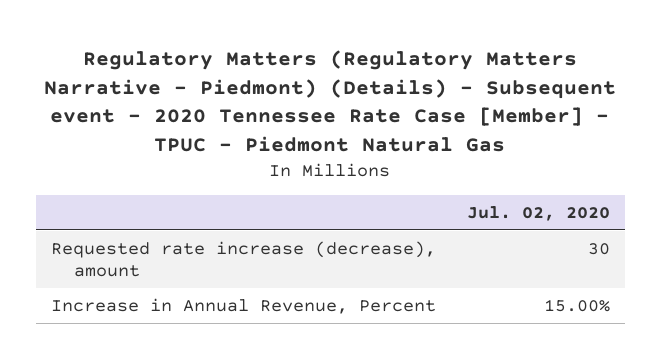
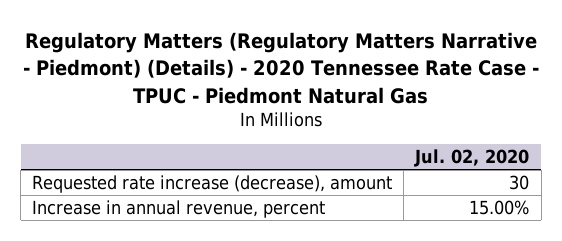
- Regulatory Matters (Regulatory Matters Narrative - Piedmont) (Details) - Subsequent event - 2020 Tennessee Rate Case [Member] - TPUC - Piedmont Natural Gas
+ Regulatory Matters (Regulatory Matters Narrative - Piedmont) (Details) - 2020 Tennessee Rate Case - TPUC - Piedmont Natural Gas
- Increase in Annual Revenue, Percent | 15.00%
+ Increase in annual revenue, percent | 15.00%

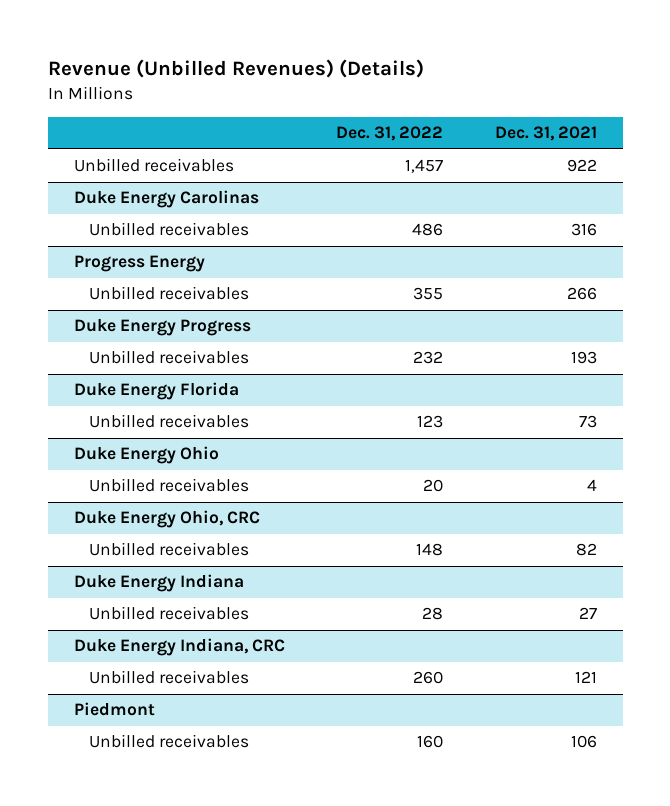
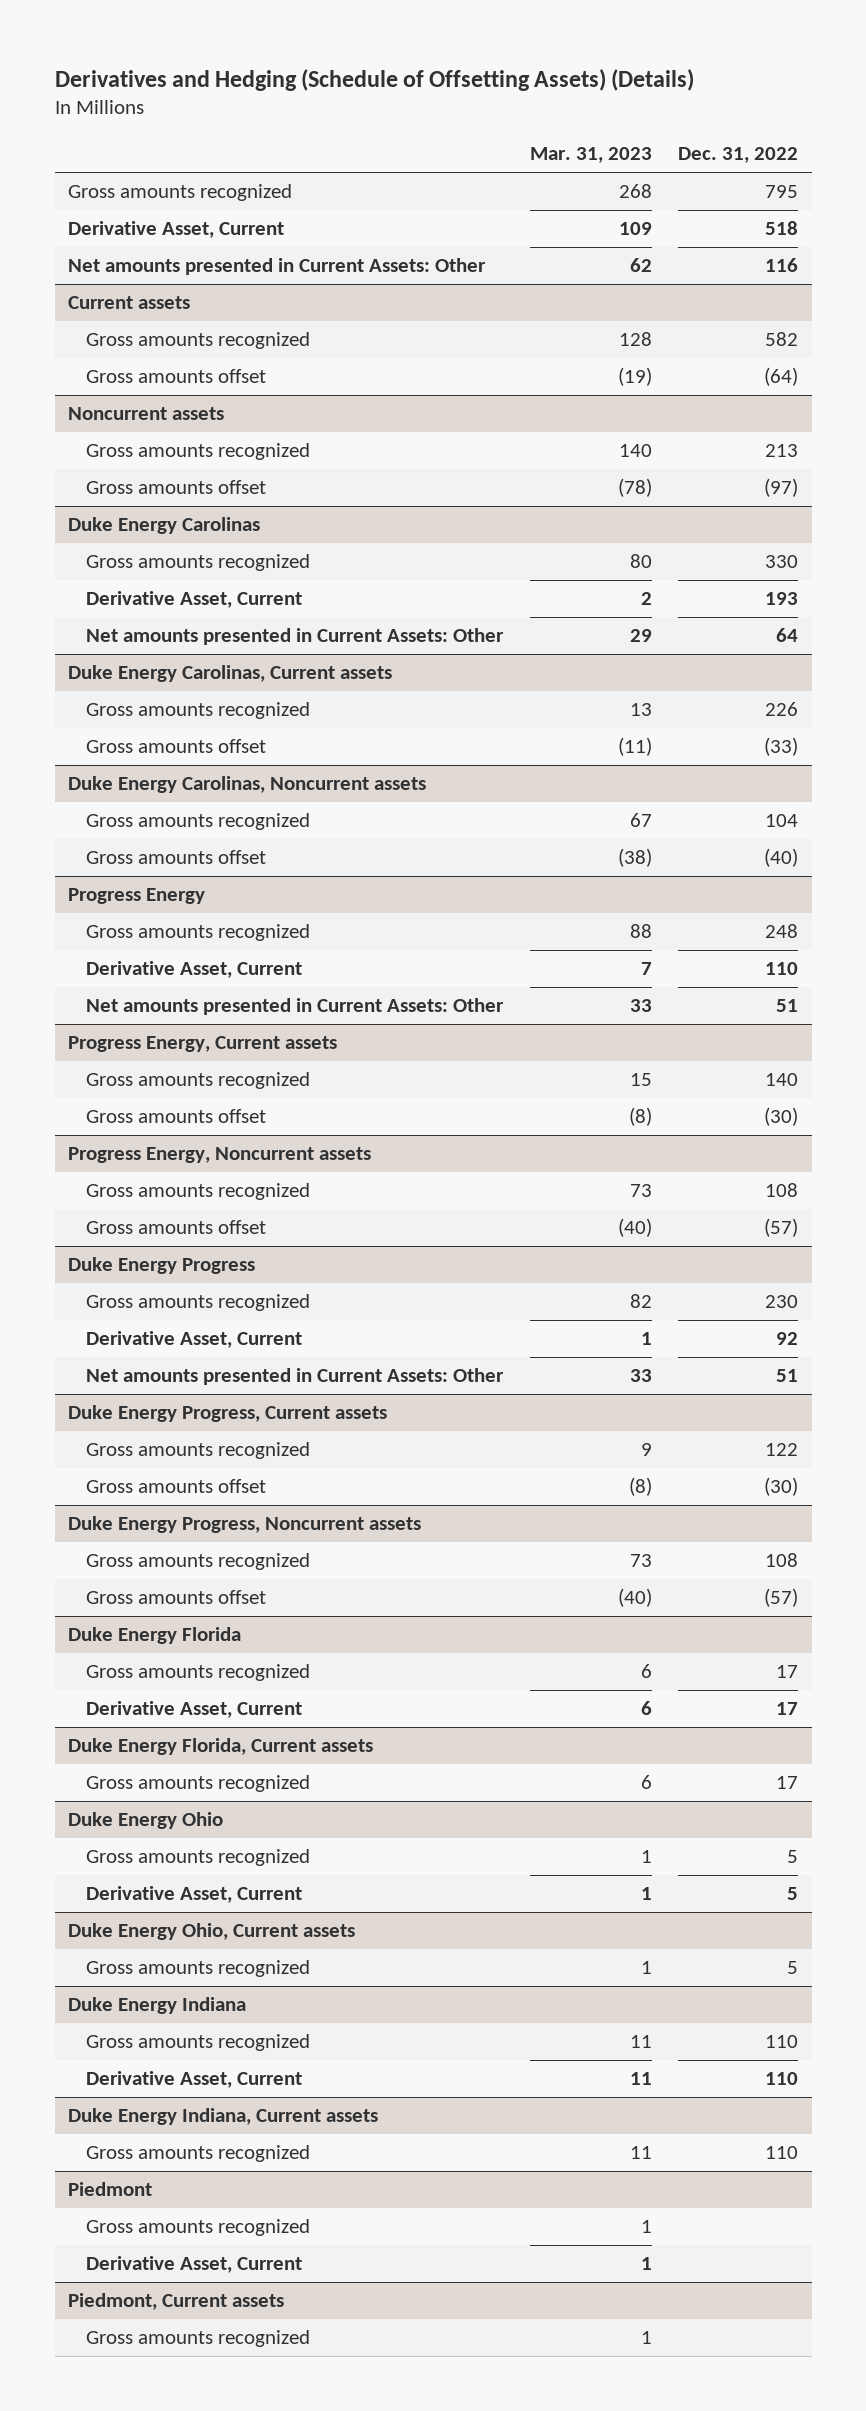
- Revenue (Unbilled Revenues) (Details)
+ Derivatives and Hedging (Schedule of Offsetting Assets) (Details)
- | Dec. 31, 2022 | Dec. 31, 2021
+ | Mar. 31, 2023 | Dec. 31, 2022
- Unbilled receivables | 1,457 | 922
+ Gross amounts recognized | 268 | 795
+ Derivative Asset, Current | 109 | 518
+ Net amounts presented in Current Assets: Other | 62 | 116
+ Current assets
+ Gross amounts recognized | 128 | 582
+ Gross amounts offset | (19) | (64)
+ Noncurrent assets
+ Gross amounts recognized | 140 | 213
+ Gross amounts offset | (78) | (97)
@ Duke Energy Carolinas
- Unbilled receivables | 486 | 316
+ Gross amounts recognized | 80 | 330
+ Derivative Asset, Current | 2 | 193
+ Net amounts presented in Current Assets: Other | 29 | 64
+ Duke Energy Carolinas, Current assets
+ Gross amounts recognized | 13 | 226
+ Gross amounts offset | (11) | (33)
+ Duke Energy Carolinas, Noncurrent assets
+ Gross amounts recognized | 67 | 104
+ Gross amounts offset | (38) | (40)
@ Progress Energy
- Unbilled receivables | 355 | 266
+ Gross amounts recognized | 88 | 248
+ Derivative Asset, Current | 7 | 110
+ Net amounts presented in Current Assets: Other | 33 | 51
+ Progress Energy, Current assets
+ Gross amounts recognized | 15 | 140
+ Gross amounts offset | (8) | (30)
+ Progress Energy, Noncurrent assets
+ Gross amounts recognized | 73 | 108
+ Gross amounts offset | (40) | (57)
@ Duke Energy Progress
- Unbilled receivables | 232 | 193
+ Gross amounts recognized | 82 | 230
+ Derivative Asset, Current | 1 | 92
+ Net amounts presented in Current Assets: Other | 33 | 51
+ Duke Energy Progress, Current assets
+ Gross amounts recognized | 9 | 122
+ Gross amounts offset | (8) | (30)
+ Duke Energy Progress, Noncurrent assets
+ Gross amounts recognized | 73 | 108
+ Gross amounts offset | (40) | (57)
@ Duke Energy Florida
- Unbilled receivables | 123 | 73
+ Gross amounts recognized | 6 | 17
+ Derivative Asset, Current | 6 | 17
+ Duke Energy Florida, Current assets
+ Gross amounts recognized | 6 | 17
@ Duke Energy Ohio
- Unbilled receivables | 20 | 4
- Duke Energy Ohio, CRC
- Unbilled receivables | 148 | 82
@ Duke Energy Ohio
+ Gross amounts recognized | 1 | 5
+ Derivative Asset, Current | 1 | 5
+ Duke Energy Ohio, Current assets
+ Gross amounts recognized | 1 | 5
@ Duke Energy Indiana
- Unbilled receivables | 28 | 27
- Duke Energy Indiana, CRC
- Unbilled receivables | 260 | 121
@ Duke Energy Indiana
+ Gross amounts recognized | 11 | 110
+ Derivative Asset, Current | 11 | 110
+ Duke Energy Indiana, Current assets
+ Gross amounts recognized | 11 | 110
@ Piedmont
- Unbilled receivables | 160 | 106
+ Gross amounts recognized | 1 |
+ Derivative Asset, Current | 1 |
+ Piedmont, Current assets
+ Gross amounts recognized | 1 |

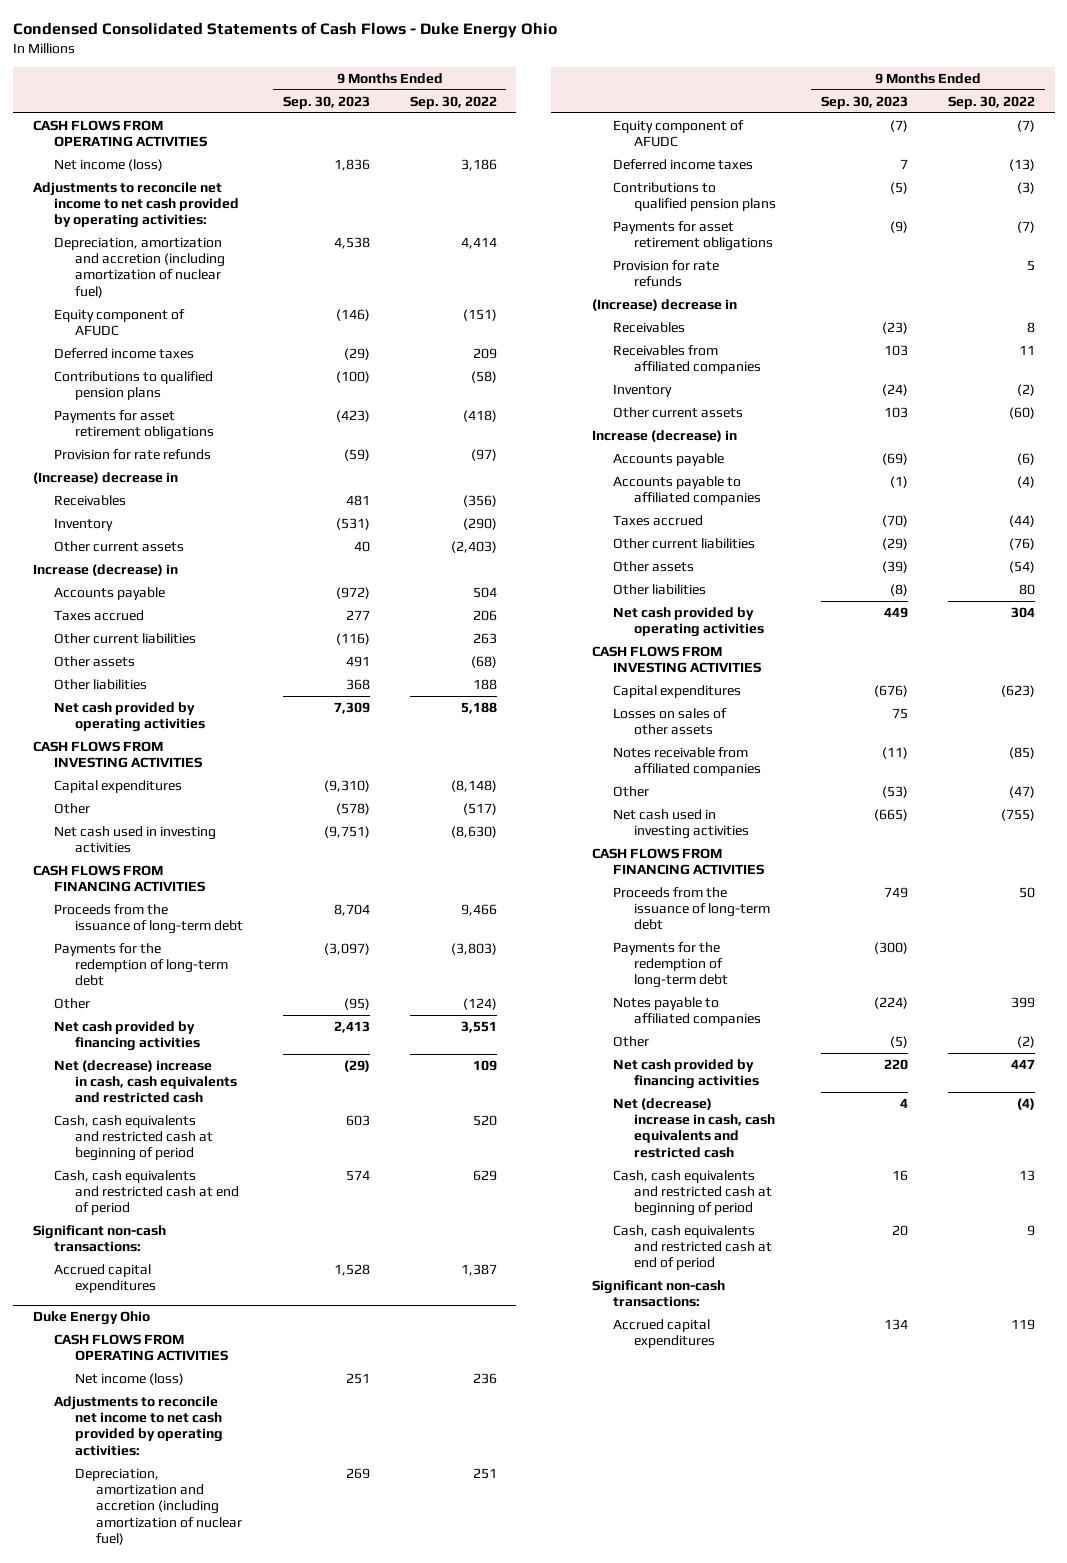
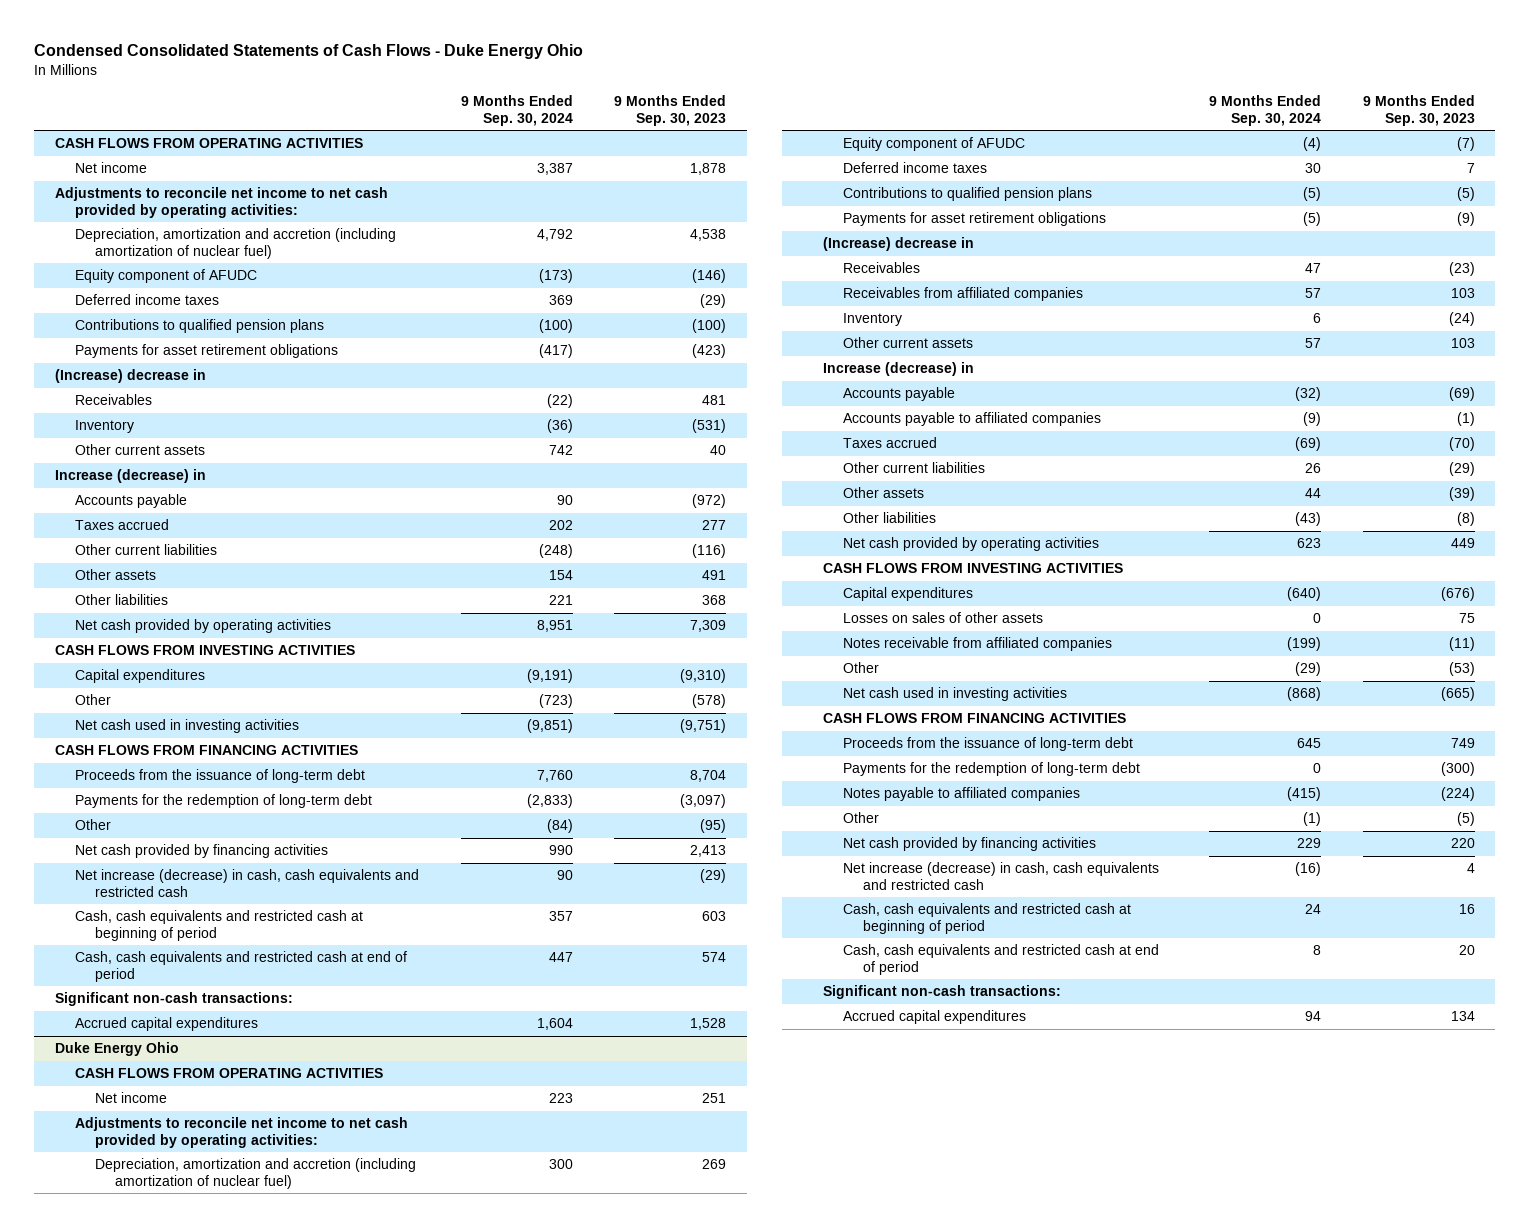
- | 9 Months Ended Sep. 30, 2023 | 9 Months Ended Sep. 30, 2022
+ | 9 Months Ended Sep. 30, 2024 | 9 Months Ended Sep. 30, 2023
- Net income (loss) | 1,836 | 3,186
+ Net income | 3,387 | 1,878
- Provision for rate refunds | (59) | (97)
- Net (decrease) increase in cash, cash equivalents and restricted cash | (29) | 109
+ Net increase (decrease) in cash, cash equivalents and restricted cash | 90 | (29)
@ Duke Energy Ohio
- Net income (loss) | 251 | 236
+ Net income | 223 | 251
- Provision for rate refunds | | 5
- Net (decrease) increase in cash, cash equivalents and restricted cash | 4 | (4)
+ Net increase (decrease) in cash, cash equivalents and restricted cash | (16) | 4

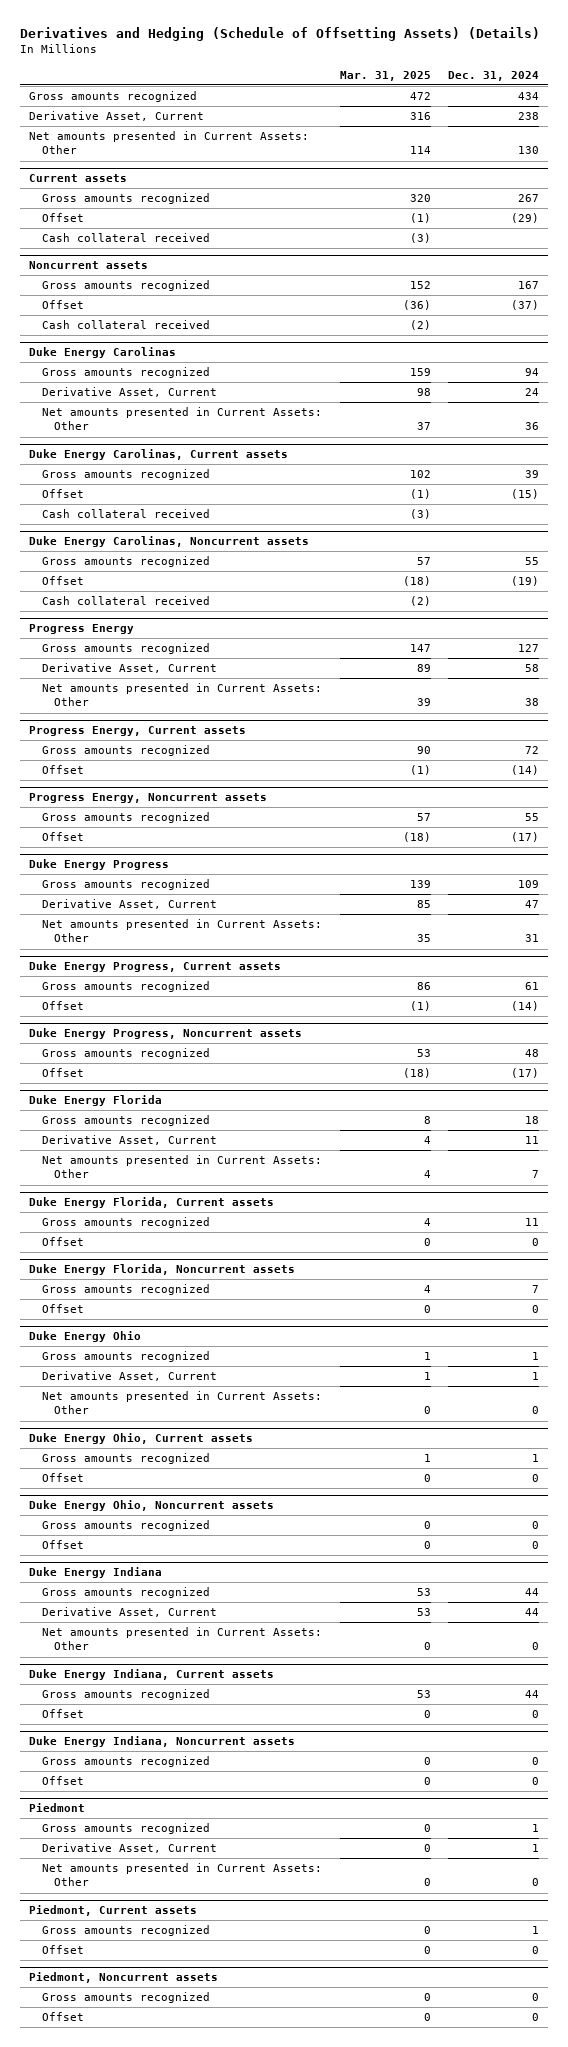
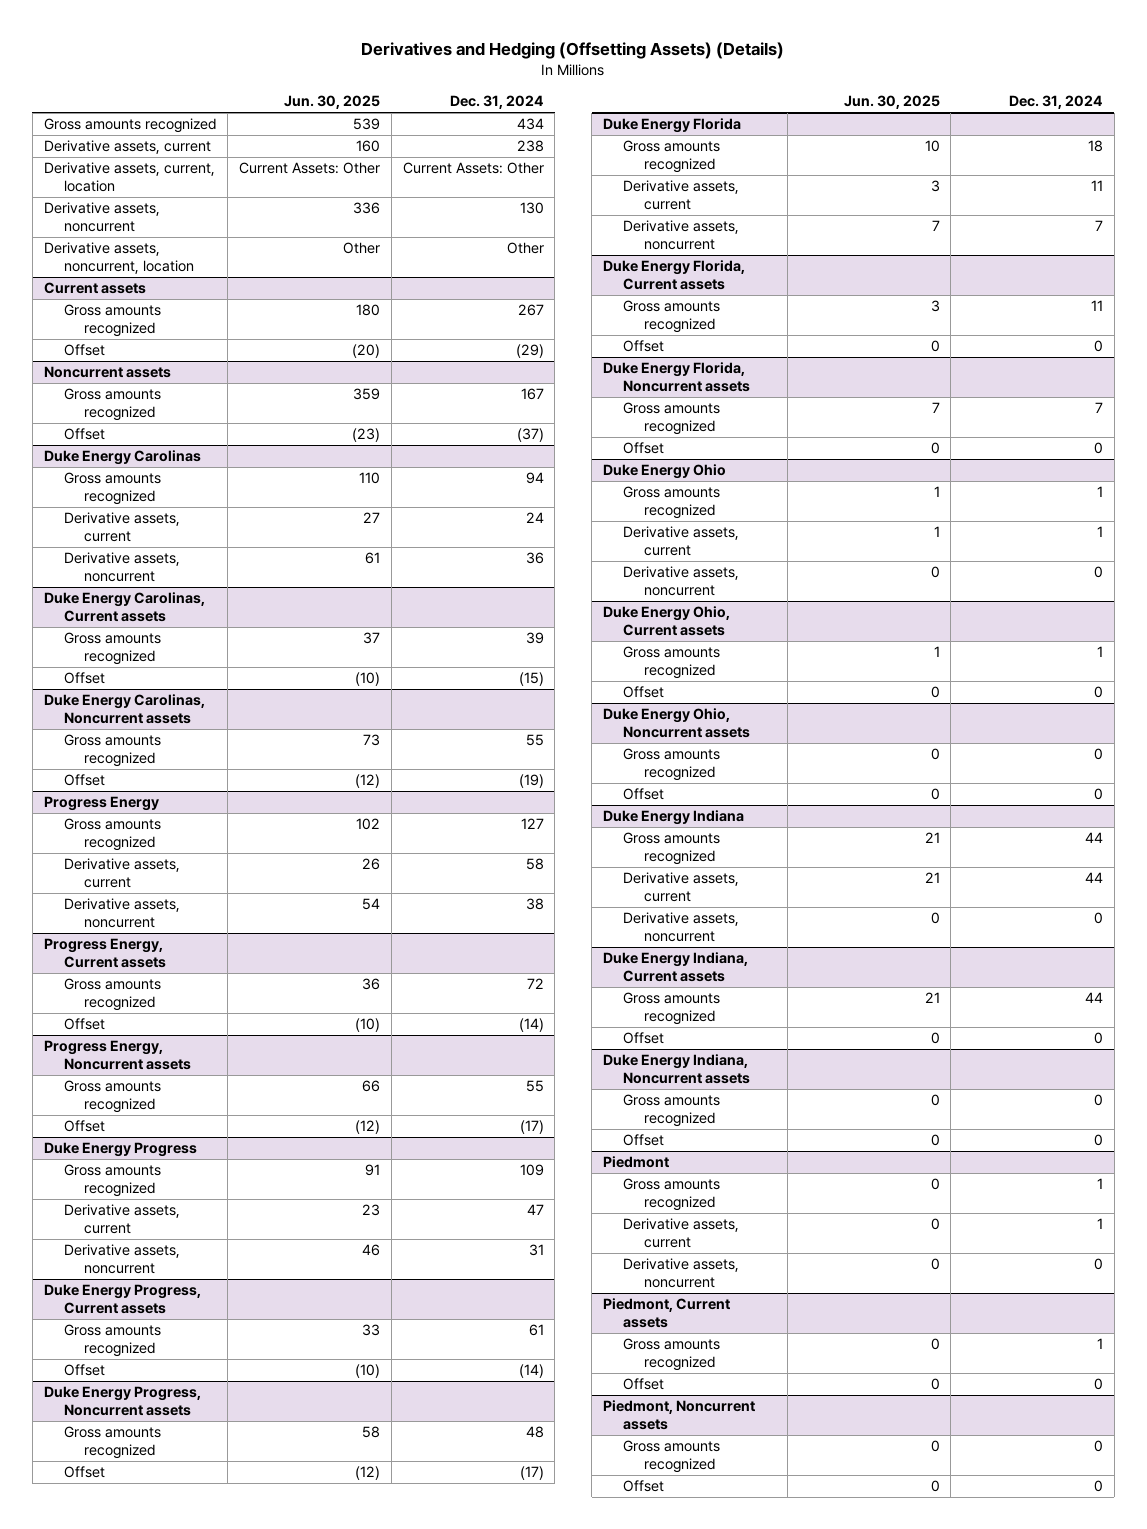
- Derivatives and Hedging (Schedule of Offsetting Assets) (Details)
+ Derivatives and Hedging (Offsetting Assets) (Details)
- | Mar. 31, 2025 | Dec. 31, 2024
+ | Jun. 30, 2025 | Dec. 31, 2024
- Derivative Asset, Current | 316 | 238
- Net amounts presented in Current Assets: Other | 114 | 130
+ Derivative assets, current | 160 | 238
+ Derivative assets, current, location | Current Assets: Other | Current Assets: Other
+ Derivative assets, noncurrent | 336 | 130
+ Derivative assets, noncurrent, location | Other | Other
@ Current assets
- Cash collateral received | (3) |
@ Noncurrent assets
- Cash collateral received | (2) |
@ Duke Energy Carolinas
- Derivative Asset, Current | 98 | 24
- Net amounts presented in Current Assets: Other | 37 | 36
+ Derivative assets, current | 27 | 24
+ Derivative assets, noncurrent | 61 | 36
@ Duke Energy Carolinas, Current assets
- Cash collateral received | (3) |
@ Duke Energy Carolinas, Noncurrent assets
- Cash collateral received | (2) |
@ Progress Energy
- Derivative Asset, Current | 89 | 58
- Net amounts presented in Current Assets: Other | 39 | 38
+ Derivative assets, current | 26 | 58
+ Derivative assets, noncurrent | 54 | 38
@ Duke Energy Progress
- Derivative Asset, Current | 85 | 47
- Net amounts presented in Current Assets: Other | 35 | 31
+ Derivative assets, current | 23 | 47
+ Derivative assets, noncurrent | 46 | 31
@ Duke Energy Florida
- Derivative Asset, Current | 4 | 11
- Net amounts presented in Current Assets: Other | 4 | 7
+ Derivative assets, current | 3 | 11
+ Derivative assets, noncurrent | 7 | 7
@ Duke Energy Ohio
- Derivative Asset, Current | 1 | 1
- Net amounts presented in Current Assets: Other | 0 | 0
+ Derivative assets, current | 1 | 1
+ Derivative assets, noncurrent | 0 | 0
@ Duke Energy Indiana
- Derivative Asset, Current | 53 | 44
- Net amounts presented in Current Assets: Other | 0 | 0
+ Derivative assets, current | 21 | 44
+ Derivative assets, noncurrent | 0 | 0
@ Piedmont
- Derivative Asset, Current | 0 | 1
- Net amounts presented in Current Assets: Other | 0 | 0
+ Derivative assets, current | 0 | 1
+ Derivative assets, noncurrent | 0 | 0

